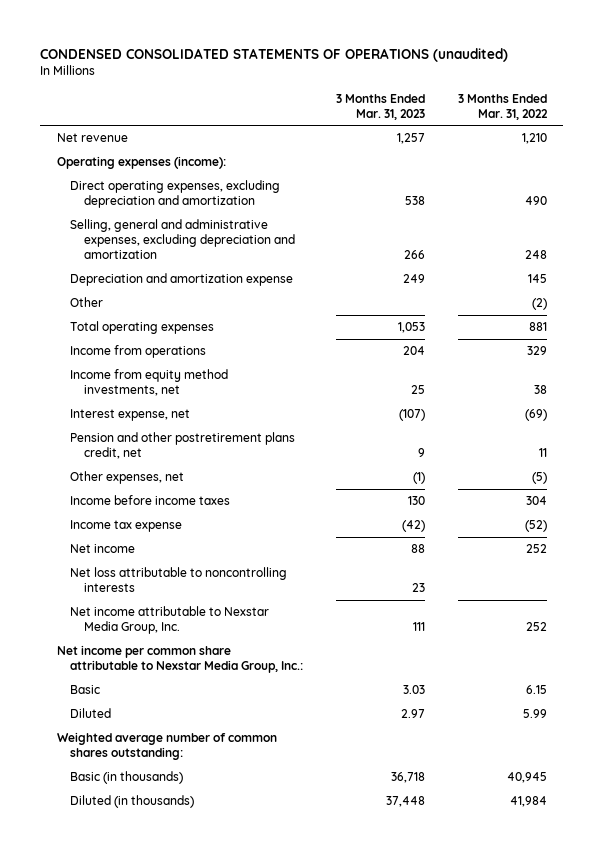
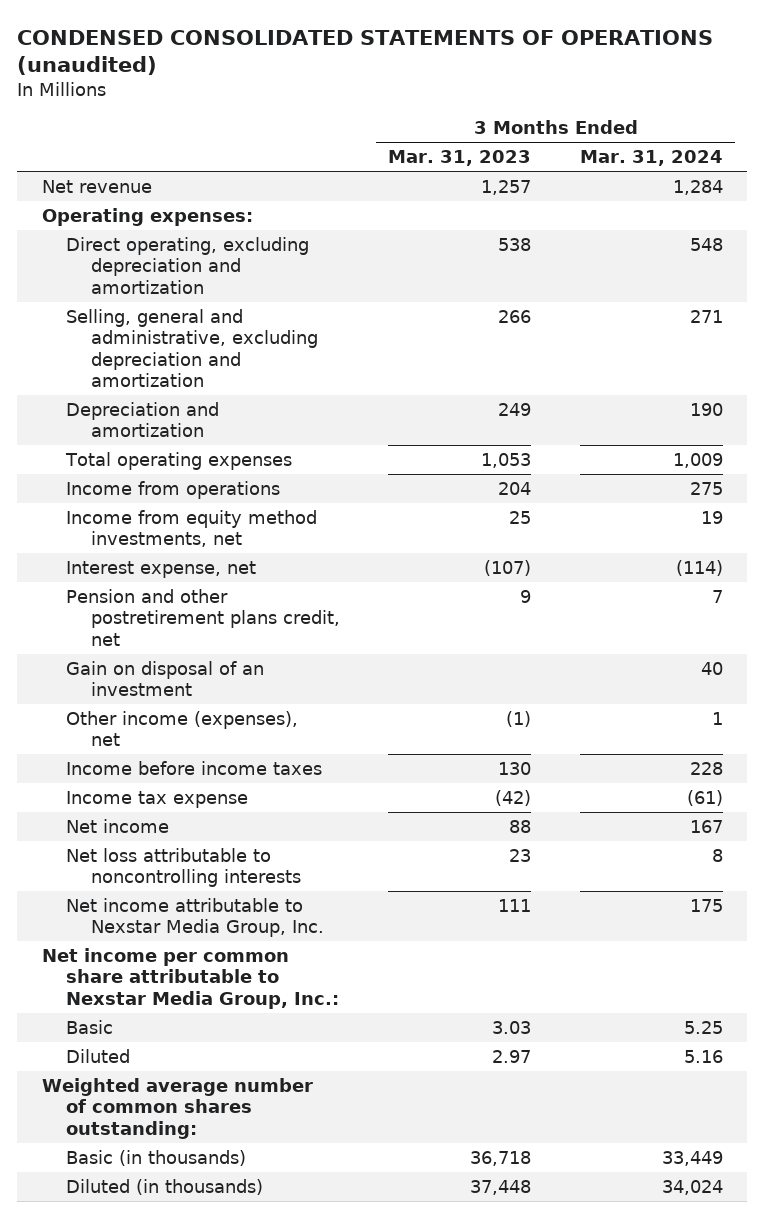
- | 3 Months Ended Mar. 31, 2023 | 3 Months Ended Mar. 31, 2022
+ | 3 Months Ended Mar. 31, 2023 | 3 Months Ended Mar. 31, 2024
- Operating expenses (income):
- Direct operating expenses, excluding depreciation and amortization | 538 | 490
- Selling, general and administrative expenses, excluding depreciation and amortization | 266 | 248
- Depreciation and amortization expense | 249 | 145
- Other | | (2)
+ Operating expenses:
+ Direct operating, excluding depreciation and amortization | 538 | 548
+ Selling, general and administrative, excluding depreciation and amortization | 266 | 271
+ Depreciation and amortization | 249 | 190
- Other expenses, net | (1) | (5)
+ Gain on disposal of an investment | | 40
+ Other income (expenses), net | (1) | 1

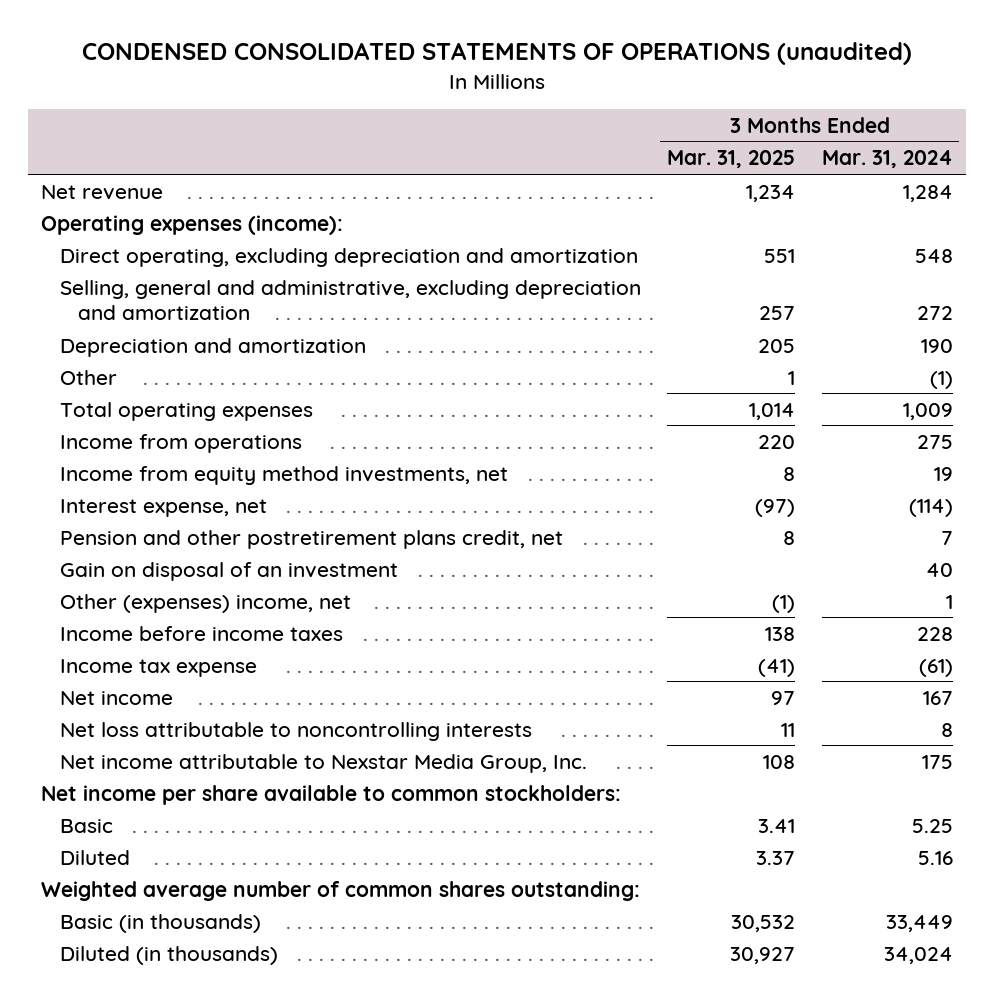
- | 3 Months Ended Mar. 31, 2023 | 3 Months Ended Mar. 31, 2024
+ | 3 Months Ended Mar. 31, 2025 | 3 Months Ended Mar. 31, 2024
- Operating expenses:
+ Operating expenses (income):
- Selling, general and administrative, excluding depreciation and amortization | 266 | 271
+ Selling, general and administrative, excluding depreciation and amortization | 257 | 272
+ Other | 1 | (1)
- Other income (expenses), net | (1) | 1
+ Other (expenses) income, net | (1) | 1
- Net income per common share attributable to Nexstar Media Group, Inc.:
+ Net income per share available to common stockholders:

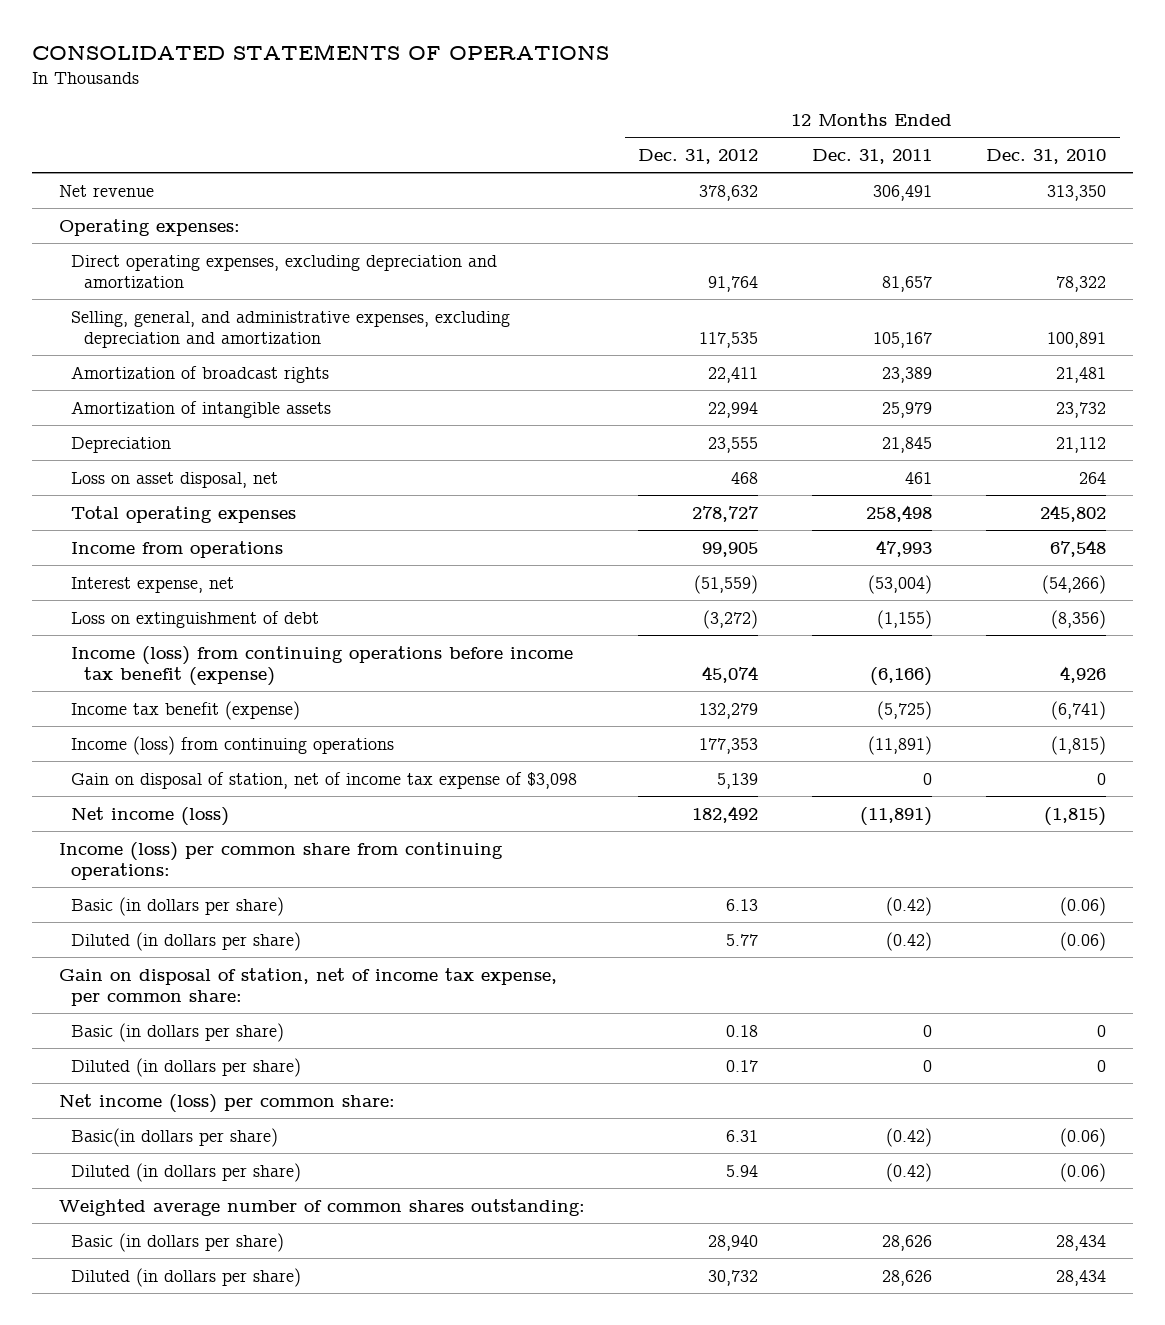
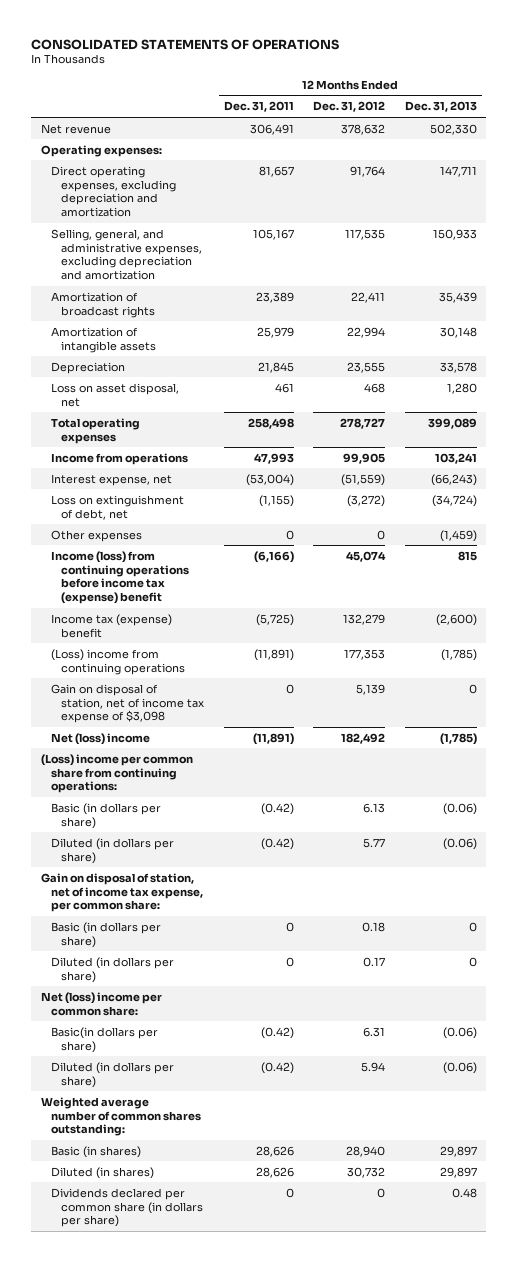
- | 12 Months Ended Dec. 31, 2012 | 12 Months Ended Dec. 31, 2011 | 12 Months Ended Dec. 31, 2010
+ | 12 Months Ended Dec. 31, 2011 | 12 Months Ended Dec. 31, 2012 | 12 Months Ended Dec. 31, 2013
- Loss on extinguishment of debt | (3,272) | (1,155) | (8,356)
- Income (loss) from continuing operations before income tax benefit (expense) | 45,074 | (6,166) | 4,926
- Income tax benefit (expense) | 132,279 | (5,725) | (6,741)
- Income (loss) from continuing operations | 177,353 | (11,891) | (1,815)
+ Loss on extinguishment of debt, net | (1,155) | (3,272) | (34,724)
+ Other expenses | 0 | 0 | (1,459)
+ Income (loss) from continuing operations before income tax (expense) benefit | (6,166) | 45,074 | 815
+ Income tax (expense) benefit | (5,725) | 132,279 | (2,600)
+ (Loss) income from continuing operations | (11,891) | 177,353 | (1,785)
- Net income (loss) | 182,492 | (11,891) | (1,815)
- Income (loss) per common share from continuing operations:
+ Net (loss) income | (11,891) | 182,492 | (1,785)
+ (Loss) income per common share from continuing operations:
- Net income (loss) per common share:
+ Net (loss) income per common share:
- Basic (in dollars per share) | 28,940 | 28,626 | 28,434
- Diluted (in dollars per share) | 30,732 | 28,626 | 28,434
+ Basic (in shares) | 28,626 | 28,940 | 29,897
+ Diluted (in shares) | 28,626 | 30,732 | 29,897
+ Dividends declared per common share (in dollars per share) | 0 | 0 | 0.48

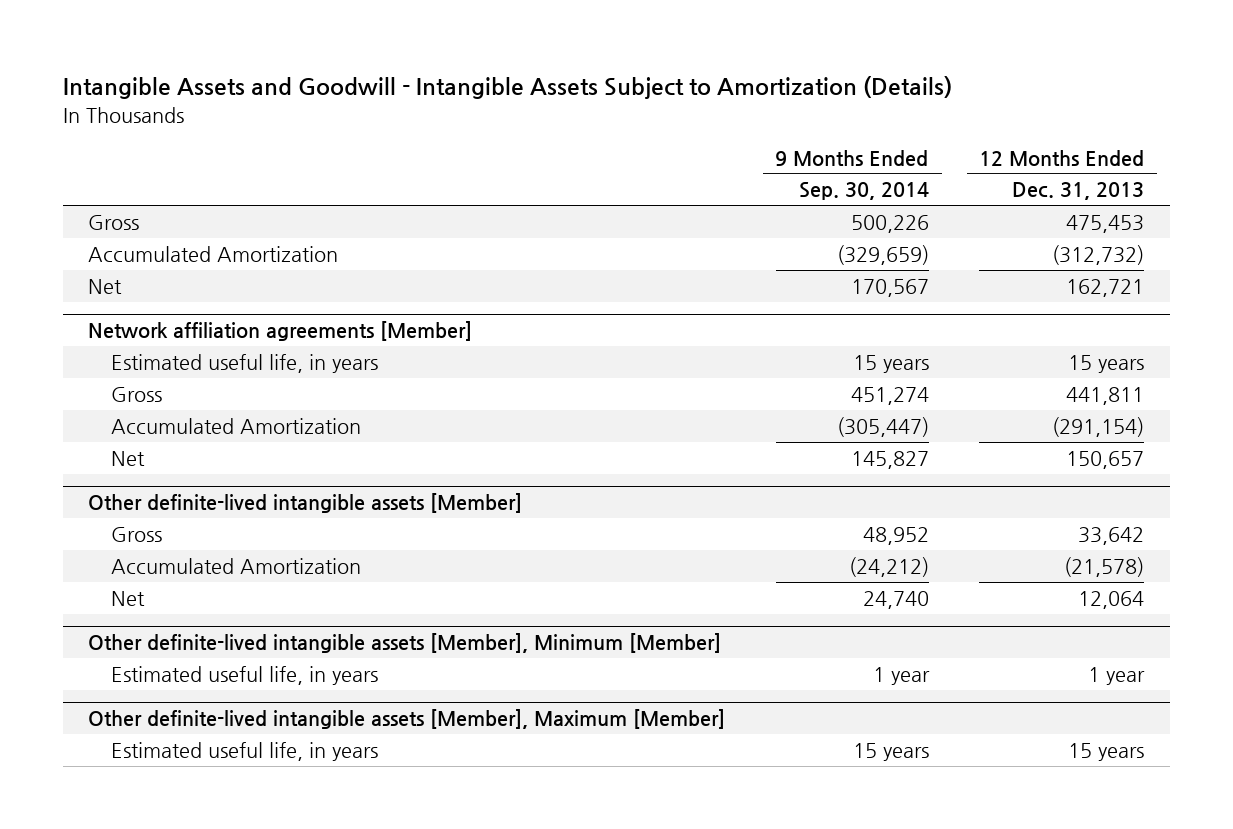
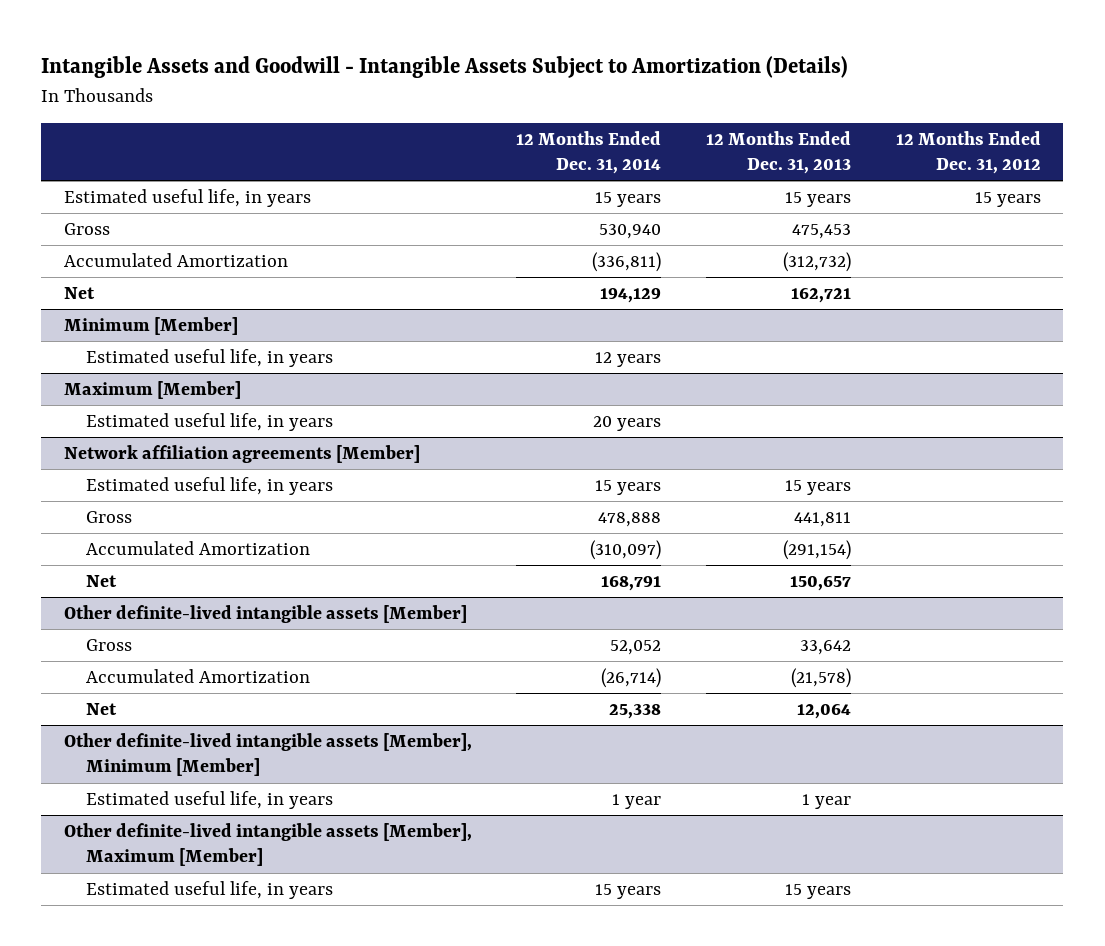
- | 9 Months Ended Sep. 30, 2014 | 12 Months Ended Dec. 31, 2013
+ | 12 Months Ended Dec. 31, 2014 | 12 Months Ended Dec. 31, 2013 | 12 Months Ended Dec. 31, 2012
+ Estimated useful life, in years | 15 years | 15 years | 15 years
+ Minimum [Member]
+ Estimated useful life, in years | 12 years | |
+ Maximum [Member]
+ Estimated useful life, in years | 20 years | |

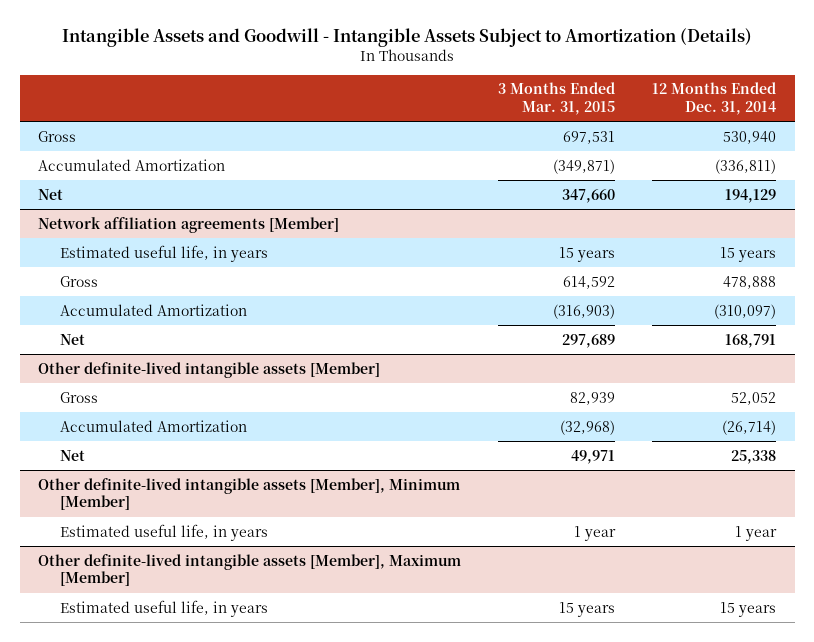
- | 12 Months Ended Dec. 31, 2014 | 12 Months Ended Dec. 31, 2013 | 12 Months Ended Dec. 31, 2012
+ | 3 Months Ended Mar. 31, 2015 | 12 Months Ended Dec. 31, 2014
- Estimated useful life, in years | 15 years | 15 years | 15 years
- Minimum [Member]
- Estimated useful life, in years | 12 years | |
- Maximum [Member]
- Estimated useful life, in years | 20 years | |

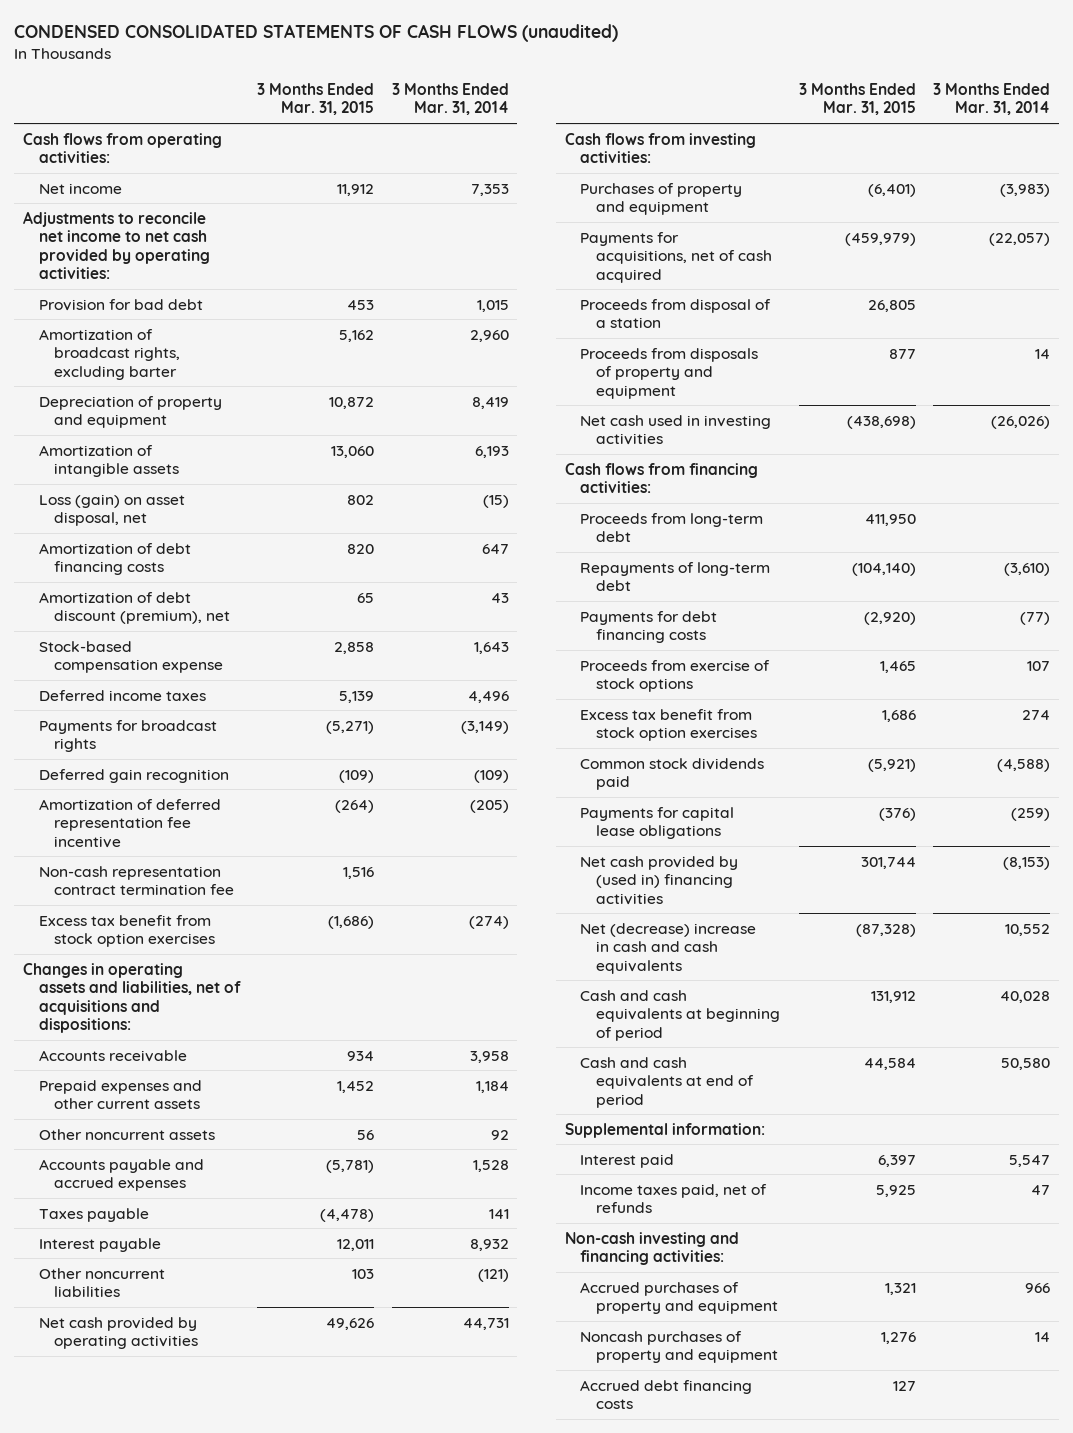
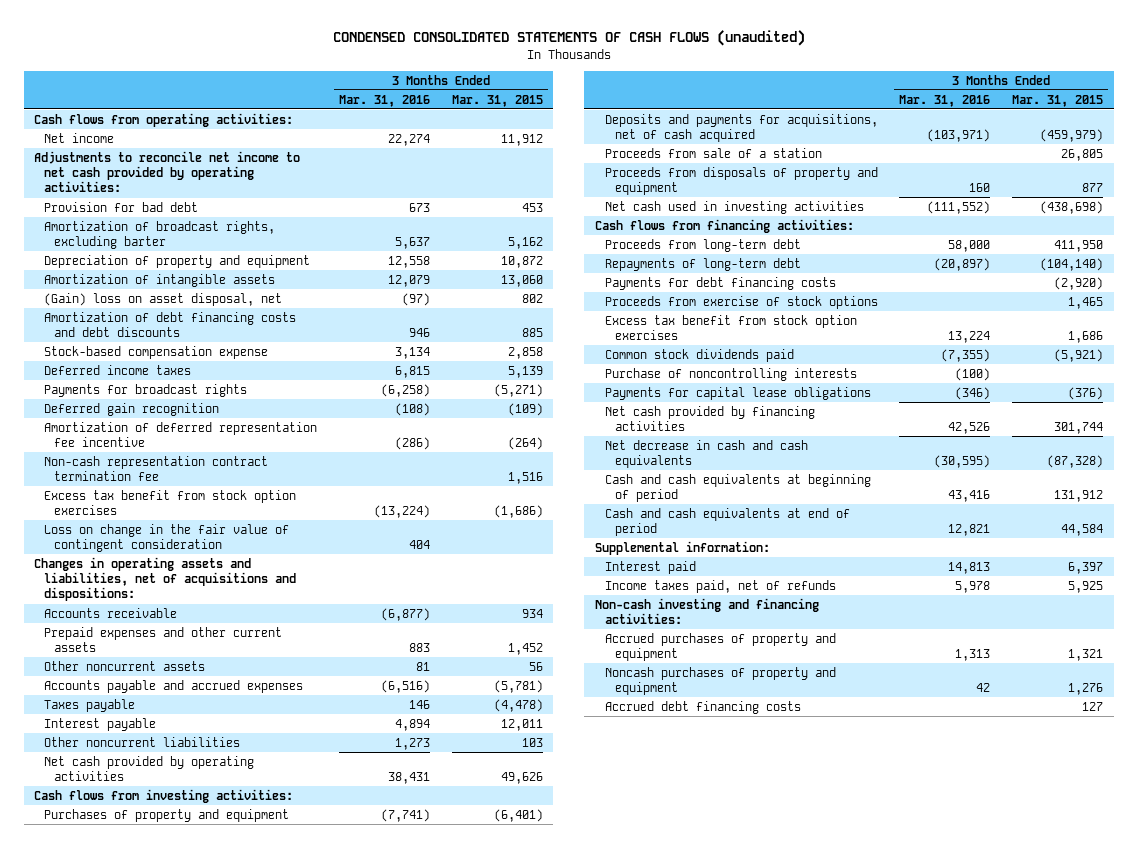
- | 3 Months Ended Mar. 31, 2015 | 3 Months Ended Mar. 31, 2014
+ | 3 Months Ended Mar. 31, 2016 | 3 Months Ended Mar. 31, 2015
- Loss (gain) on asset disposal, net | 802 | (15)
- Amortization of debt financing costs | 820 | 647
- Amortization of debt discount (premium), net | 65 | 43
+ (Gain) loss on asset disposal, net | (97) | 802
+ Amortization of debt financing costs and debt discounts | 946 | 885
+ Loss on change in the fair value of contingent consideration | 404 |
- Payments for acquisitions, net of cash acquired | (459,979) | (22,057)
- Proceeds from disposal of a station | 26,805 |
+ Deposits and payments for acquisitions, net of cash acquired | (103,971) | (459,979)
+ Proceeds from sale of a station | | 26,805
+ Purchase of noncontrolling interests | (100) |
- Net cash provided by (used in) financing activities | 301,744 | (8,153)
- Net (decrease) increase in cash and cash equivalents | (87,328) | 10,552
+ Net cash provided by financing activities | 42,526 | 301,744
+ Net decrease in cash and cash equivalents | (30,595) | (87,328)

